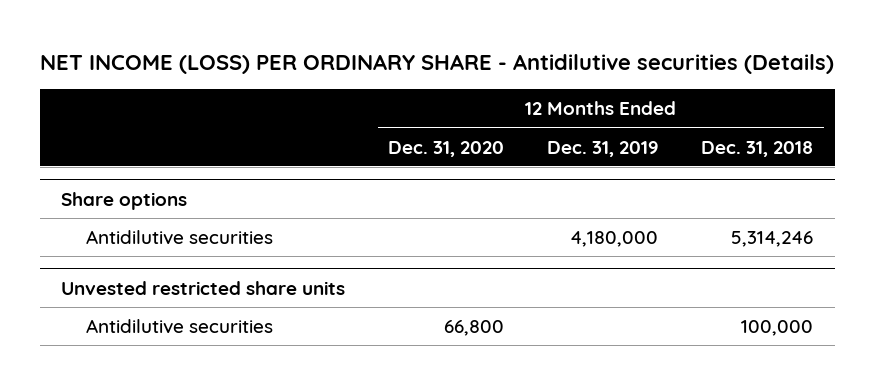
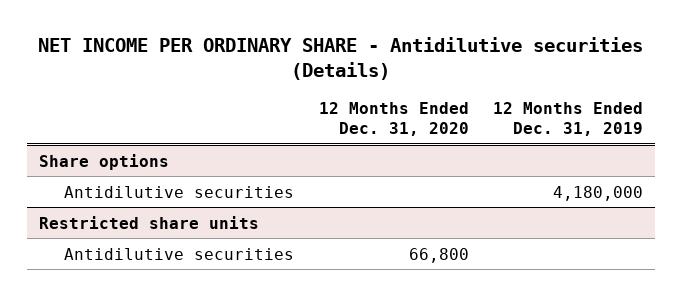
- NET INCOME (LOSS) PER ORDINARY SHARE - Antidilutive securities (Details)
+ NET INCOME PER ORDINARY SHARE - Antidilutive securities (Details)
- | 12 Months Ended Dec. 31, 2020 | 12 Months Ended Dec. 31, 2019 | 12 Months Ended Dec. 31, 2018
+ | 12 Months Ended Dec. 31, 2020 | 12 Months Ended Dec. 31, 2019
- Unvested restricted share units
+ Restricted share units

